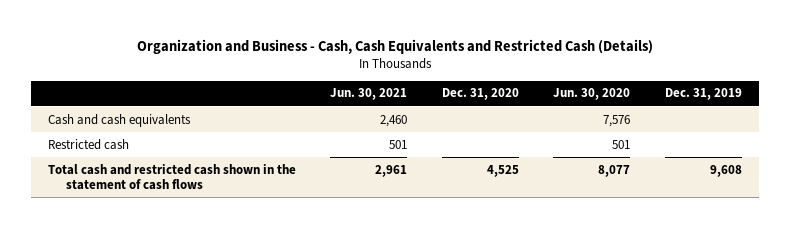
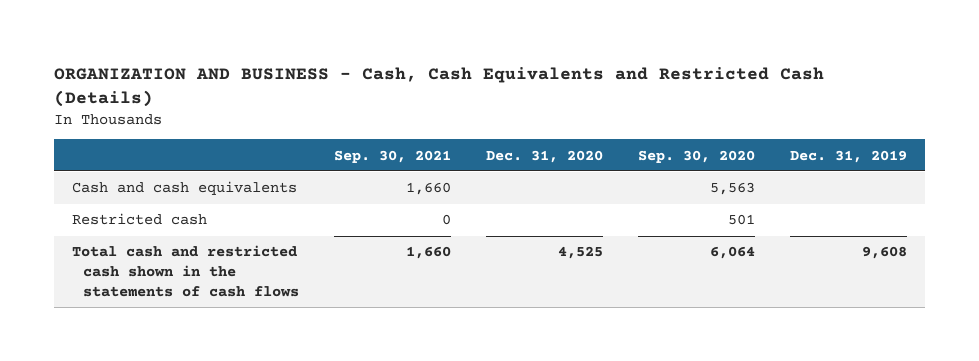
- Organization and Business - Cash, Cash Equivalents and Restricted Cash (Details)
+ ORGANIZATION AND BUSINESS - Cash, Cash Equivalents and Restricted Cash (Details)
- | Jun. 30, 2021 | Dec. 31, 2020 | Jun. 30, 2020 | Dec. 31, 2019
+ | Sep. 30, 2021 | Dec. 31, 2020 | Sep. 30, 2020 | Dec. 31, 2019
- Total cash and restricted cash shown in the statement of cash flows | 2,961 | 4,525 | 8,077 | 9,608
+ Total cash and restricted cash shown in the statements of cash flows | 1,660 | 4,525 | 6,064 | 9,608

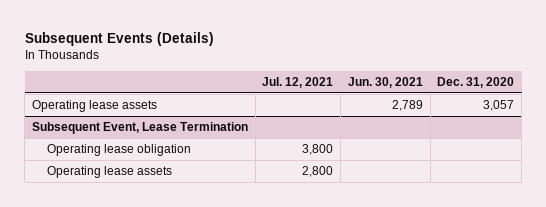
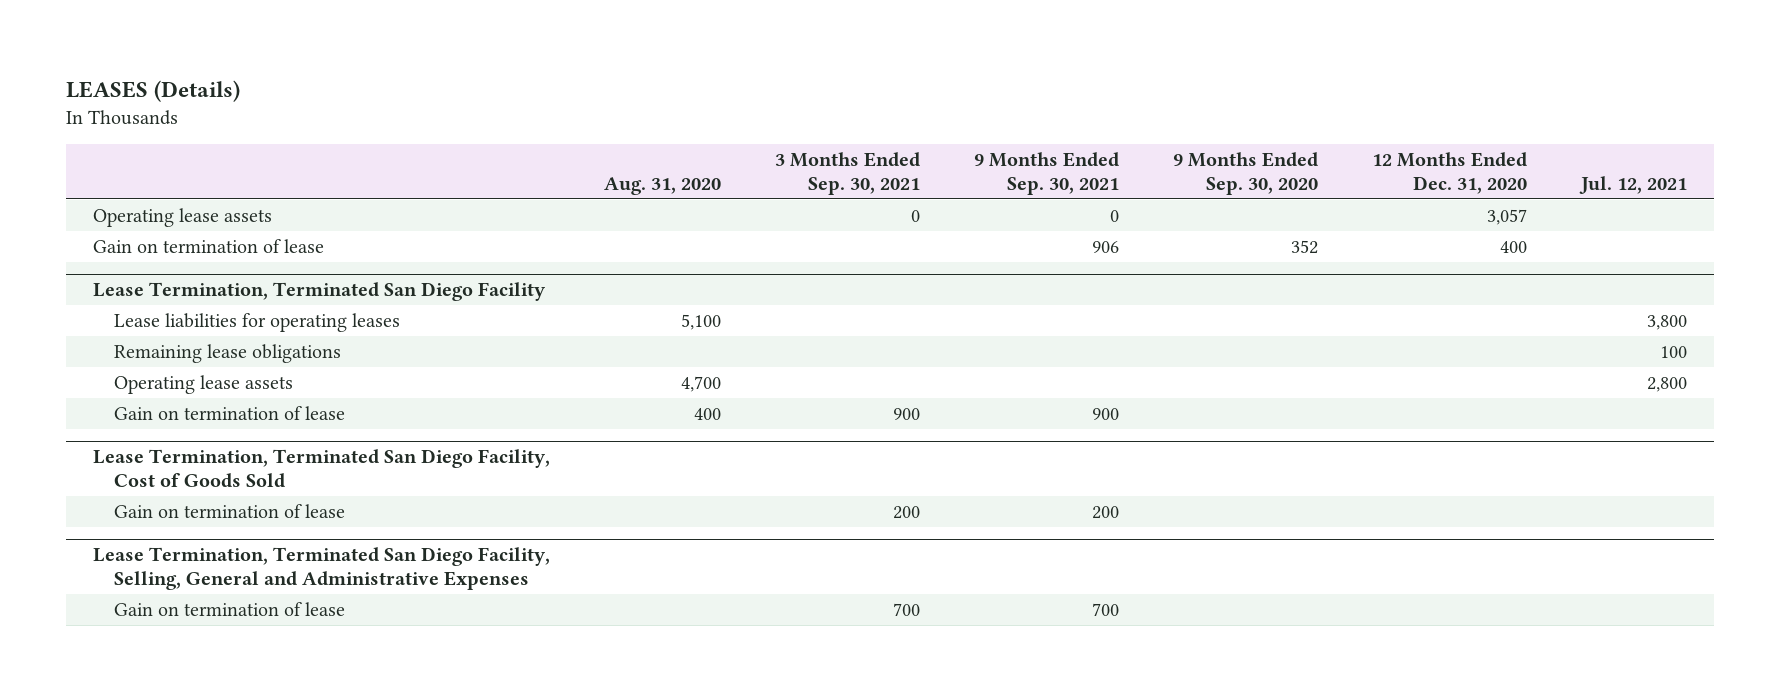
- Subsequent Events (Details)
+ LEASES (Details)
- | Jul. 12, 2021 | Jun. 30, 2021 | Dec. 31, 2020
+ | Aug. 31, 2020 | 3 Months Ended Sep. 30, 2021 | 9 Months Ended Sep. 30, 2021 | 9 Months Ended Sep. 30, 2020 | 12 Months Ended Dec. 31, 2020 | Jul. 12, 2021
- Subsequent Event, Lease Termination
- Operating lease obligation | 3,800 | |
+ Gain on termination of lease | | | 906 | 352 | 400 |
+ Lease Termination, Terminated San Diego Facility
+ Lease liabilities for operating leases | 5,100 | | | | | 3,800
+ Remaining lease obligations | | | | | | 100
+ Gain on termination of lease | 400 | 900 | 900 | | |
+ Lease Termination, Terminated San Diego Facility, Cost of Goods Sold
+ Gain on termination of lease | | 200 | 200 | | |
+ Lease Termination, Terminated San Diego Facility, Selling, General and Administrative Expenses
+ Gain on termination of lease | | 700 | 700 | | |

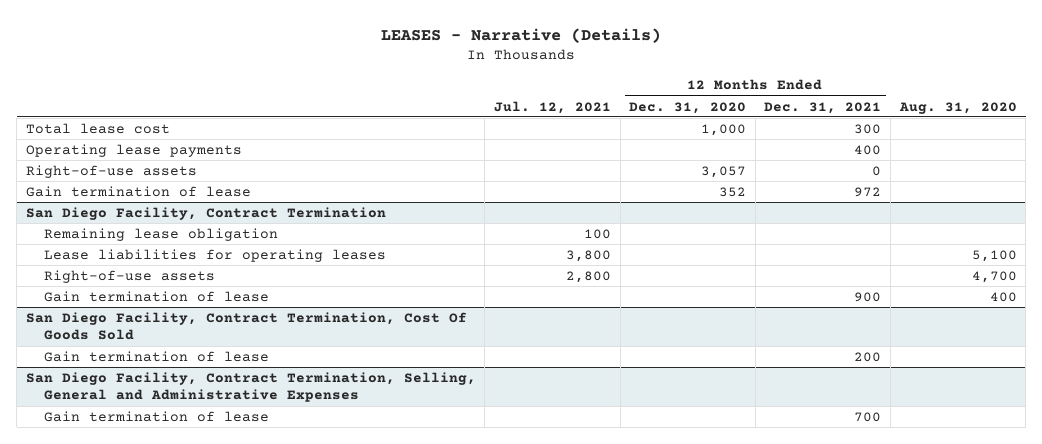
- LEASES (Details)
+ LEASES - Narrative (Details)
- | Aug. 31, 2020 | 3 Months Ended Sep. 30, 2021 | 9 Months Ended Sep. 30, 2021 | 9 Months Ended Sep. 30, 2020 | 12 Months Ended Dec. 31, 2020 | Jul. 12, 2021
+ | Jul. 12, 2021 | 12 Months Ended Dec. 31, 2020 | 12 Months Ended Dec. 31, 2021 | Aug. 31, 2020
- Operating lease assets | | 0 | 0 | | 3,057 |
- Gain on termination of lease | | | 906 | 352 | 400 |
- Lease Termination, Terminated San Diego Facility
+ Total lease cost | | 1,000 | 300 |
+ Operating lease payments | | | 400 |
+ Right-of-use assets | | 3,057 | 0 |
+ Gain termination of lease | | 352 | 972 |
+ San Diego Facility, Contract Termination
+ Remaining lease obligation | 100 | | |
- Remaining lease obligations | | | | | | 100
- Operating lease assets | 4,700 | | | | | 2,800
- Gain on termination of lease | 400 | 900 | 900 | | |
- Lease Termination, Terminated San Diego Facility, Cost of Goods Sold
- Gain on termination of lease | | 200 | 200 | | |
- Lease Termination, Terminated San Diego Facility, Selling, General and Administrative Expenses
- Gain on termination of lease | | 700 | 700 | | |
+ Right-of-use assets | 2,800 | | | 4,700
+ Gain termination of lease | | | 900 | 400
+ San Diego Facility, Contract Termination, Cost Of Goods Sold
+ Gain termination of lease | | | 200 |
+ San Diego Facility, Contract Termination, Selling, General and Administrative Expenses
+ Gain termination of lease | | | 700 |

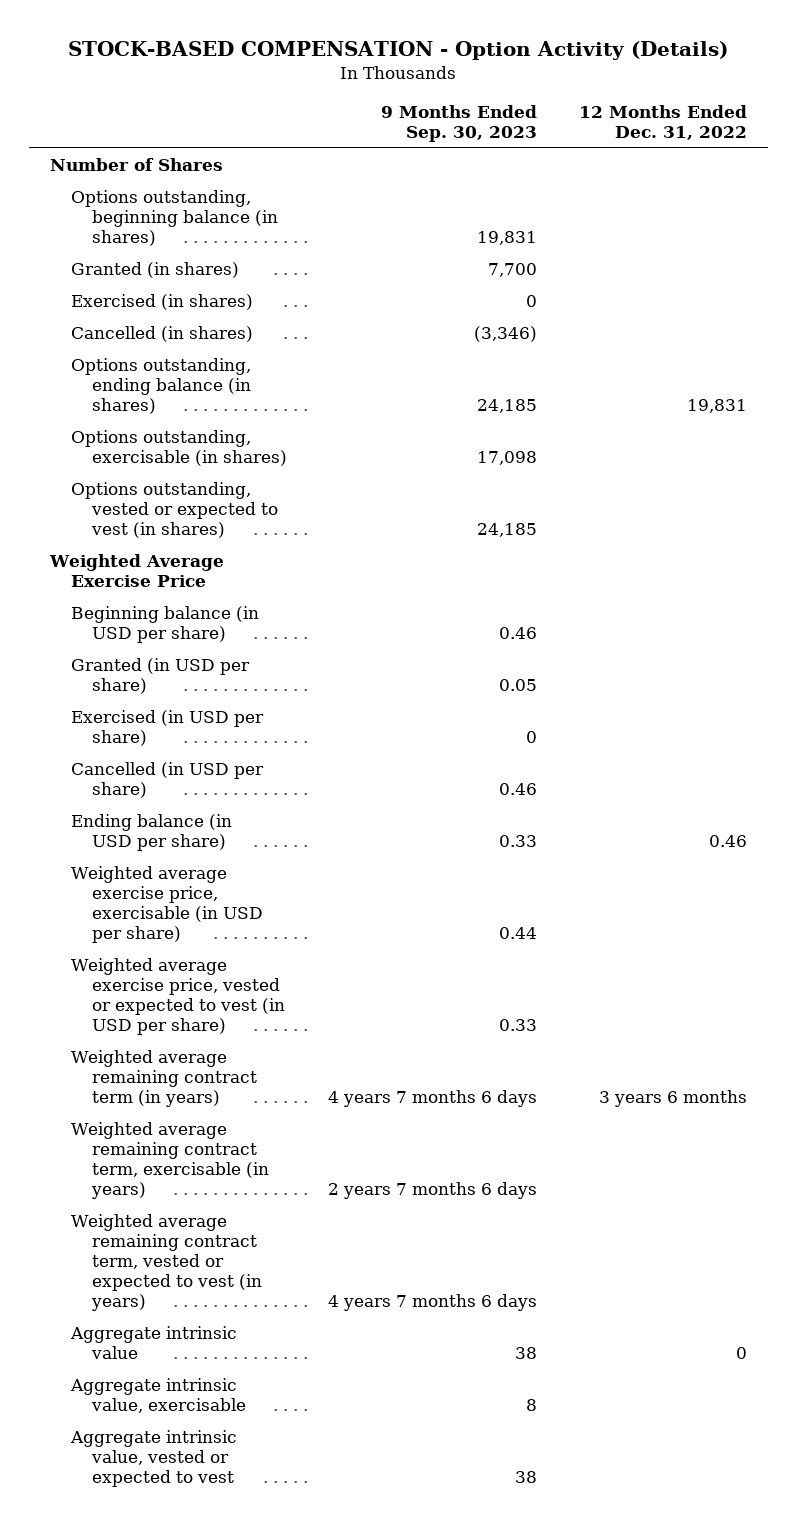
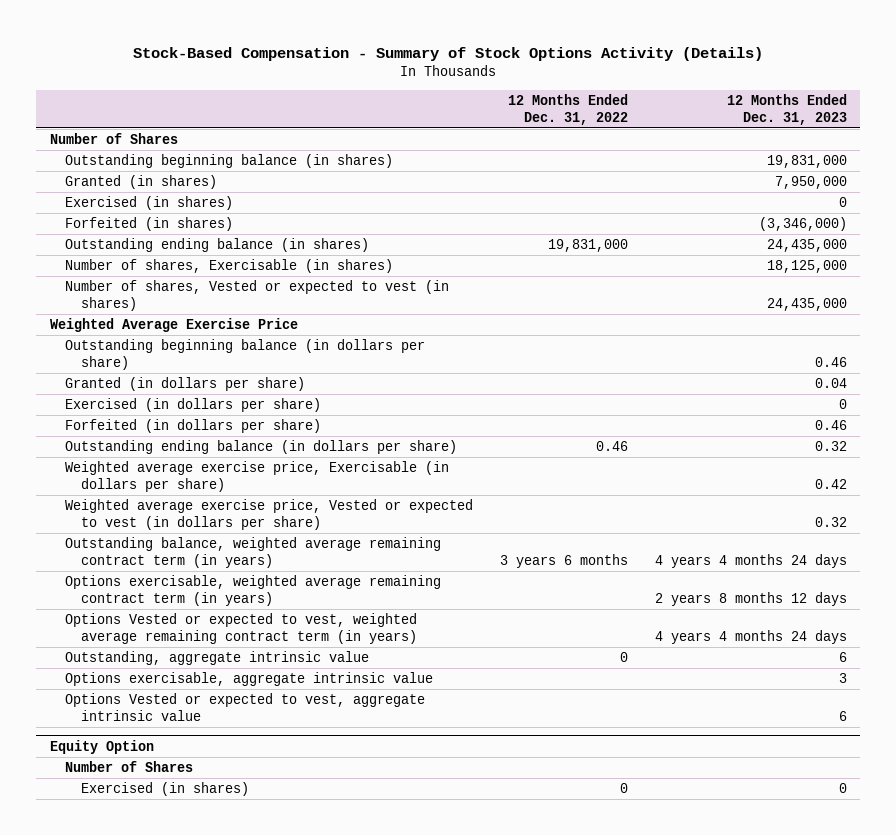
- STOCK-BASED COMPENSATION - Option Activity (Details)
+ Stock-Based Compensation - Summary of Stock Options Activity (Details)
- | 9 Months Ended Sep. 30, 2023 | 12 Months Ended Dec. 31, 2022
+ | 12 Months Ended Dec. 31, 2022 | 12 Months Ended Dec. 31, 2023
- Options outstanding, beginning balance (in shares) | 19,831 |
+ Outstanding beginning balance (in shares) | | 19,831,000
- Cancelled (in shares) | (3,346) |
- Options outstanding, ending balance (in shares) | 24,185 | 19,831
- Options outstanding, exercisable (in shares) | 17,098 |
- Options outstanding, vested or expected to vest (in shares) | 24,185 |
+ Forfeited (in shares) | | (3,346,000)
+ Outstanding ending balance (in shares) | 19,831,000 | 24,435,000
+ Number of shares, Exercisable (in shares) | | 18,125,000
+ Number of shares, Vested or expected to vest (in shares) | | 24,435,000
- Beginning balance (in USD per share) | 0.46 |
- Granted (in USD per share) | 0.05 |
- Exercised (in USD per share) | 0 |
- Cancelled (in USD per share) | 0.46 |
- Ending balance (in USD per share) | 0.33 | 0.46
- Weighted average exercise price, exercisable (in USD per share) | 0.44 |
- Weighted average exercise price, vested or expected to vest (in USD per share) | 0.33 |
- Weighted average remaining contract term (in years) | 4 years 7 months 6 days | 3 years 6 months
- Weighted average remaining contract term, exercisable (in years) | 2 years 7 months 6 days |
- Weighted average remaining contract term, vested or expected to vest (in years) | 4 years 7 months 6 days |
- Aggregate intrinsic value | 38 | 0
- Aggregate intrinsic value, exercisable | 8 |
- Aggregate intrinsic value, vested or expected to vest | 38 |
+ Outstanding beginning balance (in dollars per share) | | 0.46
+ Granted (in dollars per share) | | 0.04
+ Exercised (in dollars per share) | | 0
+ Forfeited (in dollars per share) | | 0.46
+ Outstanding ending balance (in dollars per share) | 0.46 | 0.32
+ Weighted average exercise price, Exercisable (in dollars per share) | | 0.42
+ Weighted average exercise price, Vested or expected to vest (in dollars per share) | | 0.32
+ Outstanding balance, weighted average remaining contract term (in years) | 3 years 6 months | 4 years 4 months 24 days
+ Options exercisable, weighted average remaining contract term (in years) | | 2 years 8 months 12 days
+ Options Vested or expected to vest, weighted average remaining contract term (in years) | | 4 years 4 months 24 days
+ Outstanding, aggregate intrinsic value | 0 | 6
+ Options exercisable, aggregate intrinsic value | | 3
+ Options Vested or expected to vest, aggregate intrinsic value | | 6
+ Equity Option
+ Number of Shares
+ Exercised (in shares) | 0 | 0

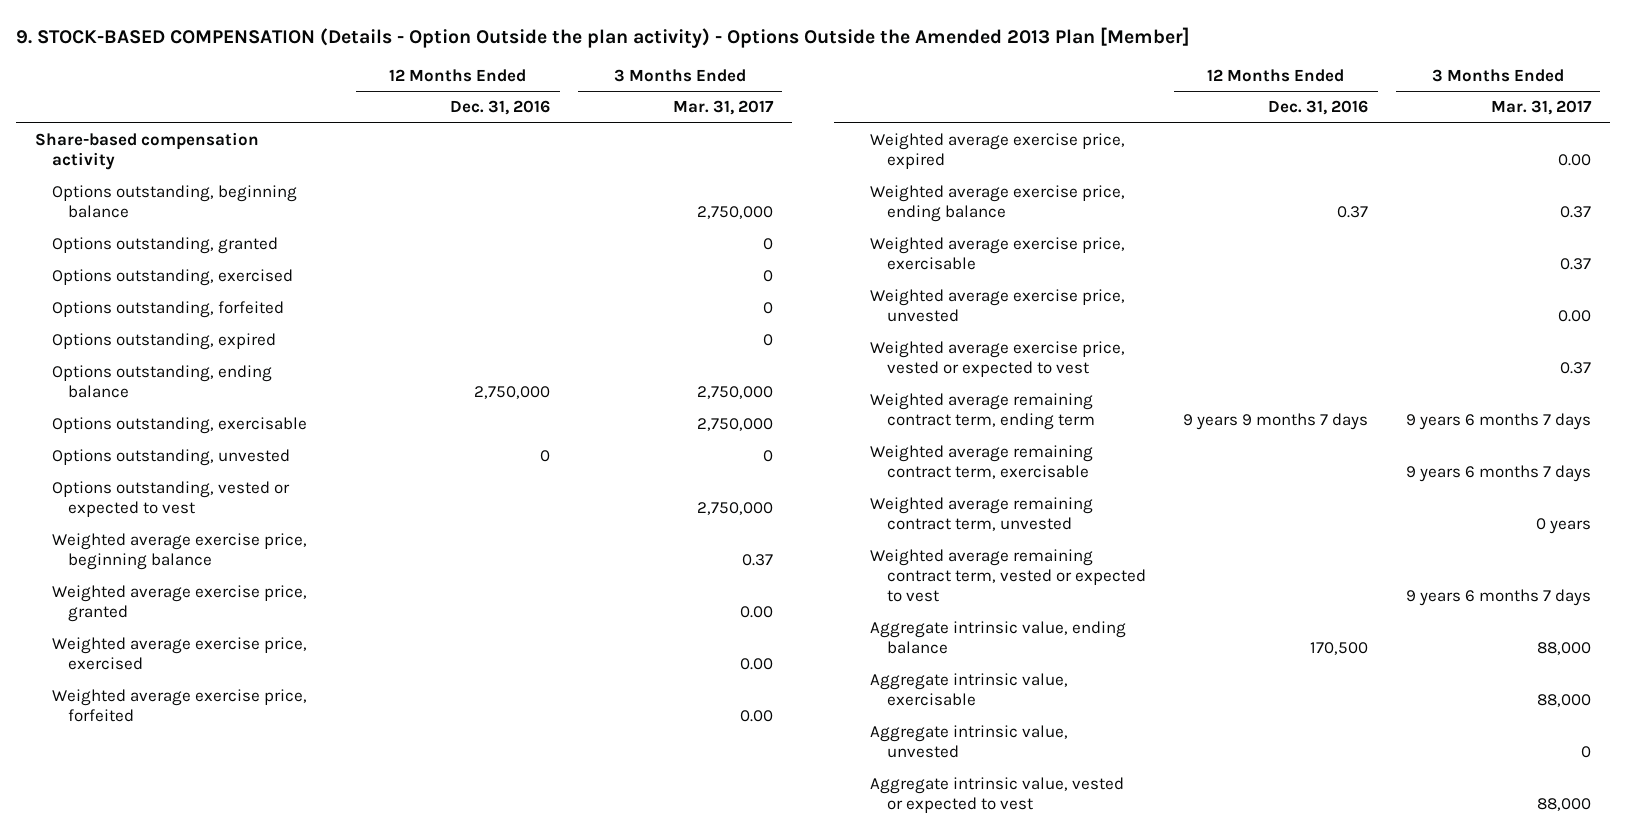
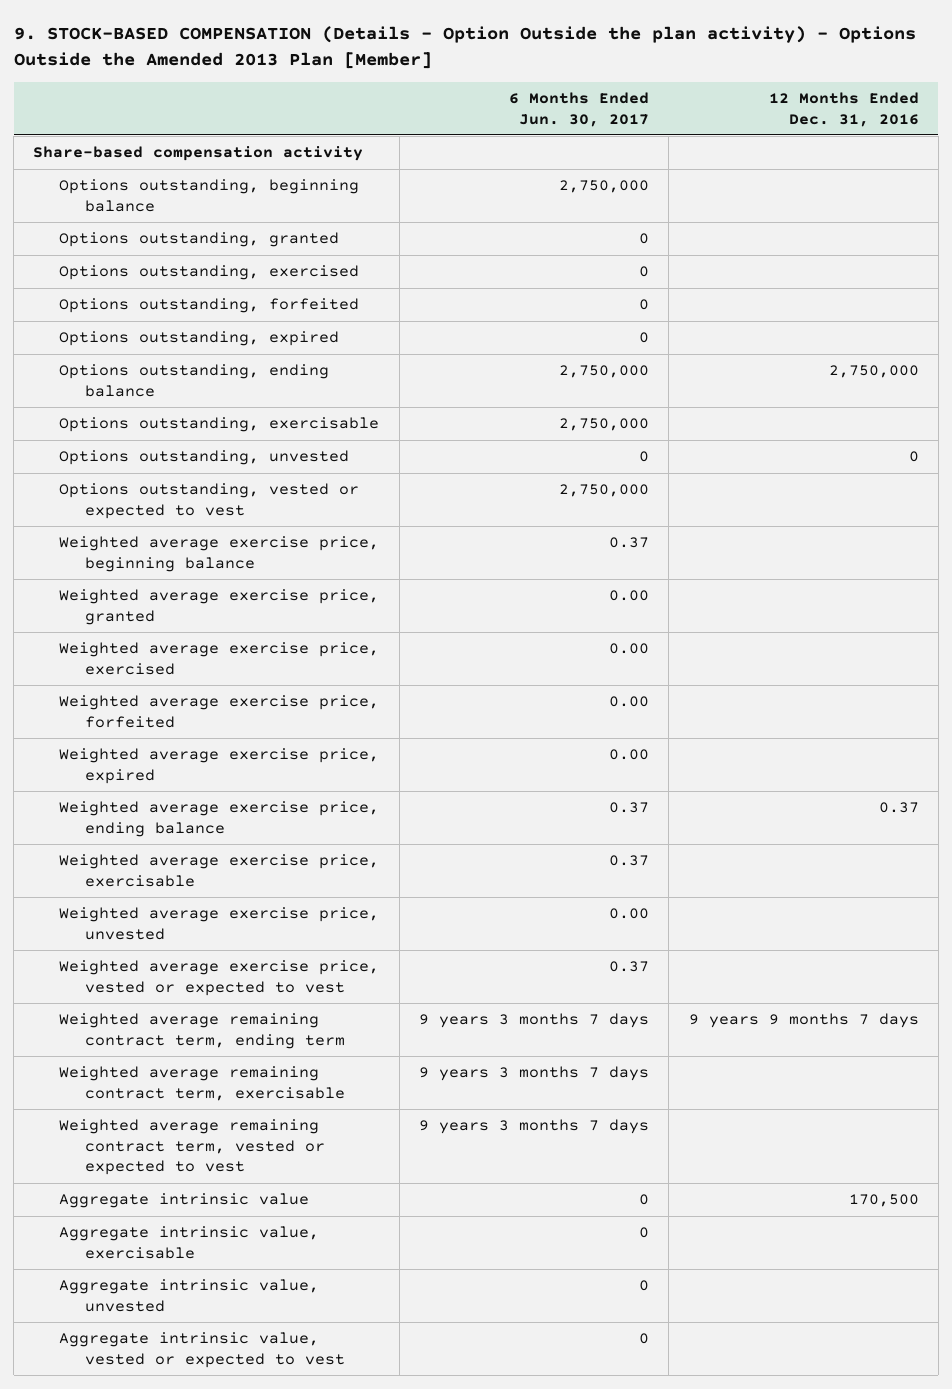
- | 12 Months Ended Dec. 31, 2016 | 3 Months Ended Mar. 31, 2017
+ | 6 Months Ended Jun. 30, 2017 | 12 Months Ended Dec. 31, 2016
- Weighted average remaining contract term, unvested | | 0 years
- Aggregate intrinsic value, ending balance | 170,500 | 88,000
+ Aggregate intrinsic value | 0 | 170,500

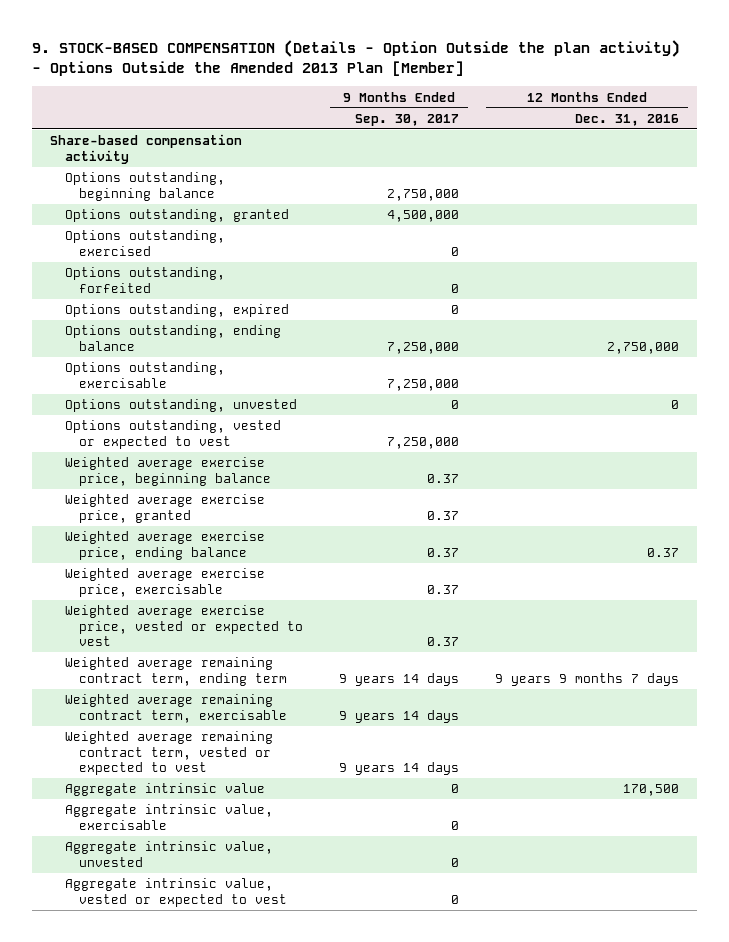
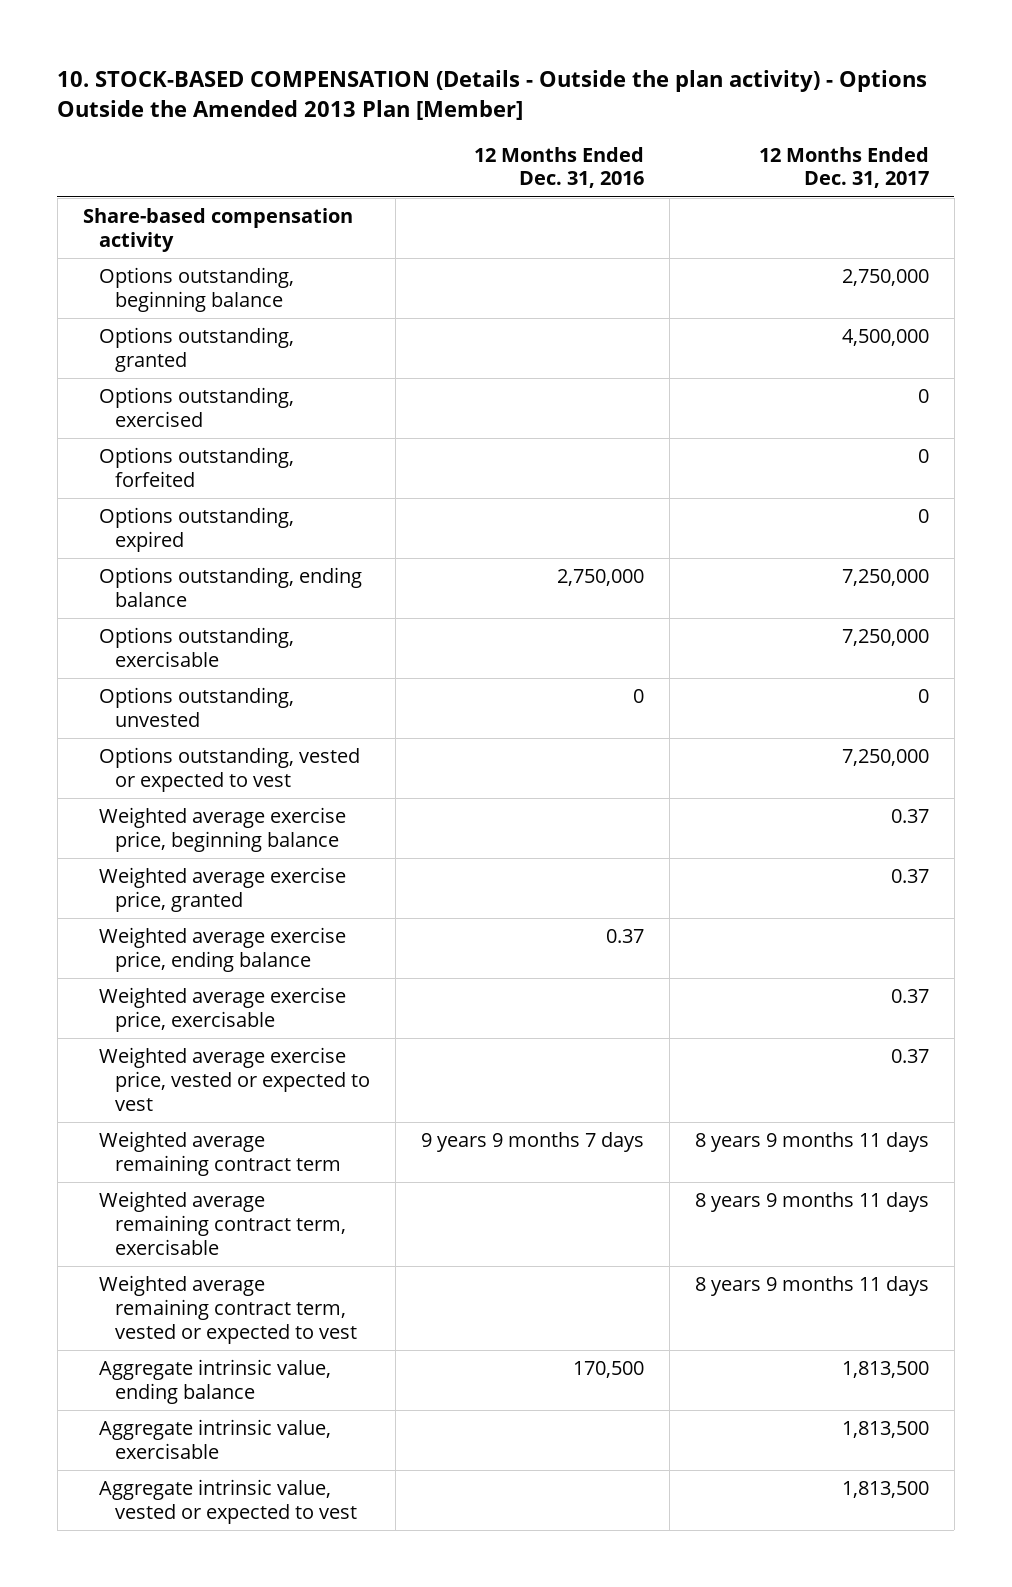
- 9. STOCK-BASED COMPENSATION (Details - Option Outside the plan activity) - Options Outside the Amended 2013 Plan [Member]
+ 10. STOCK-BASED COMPENSATION (Details - Outside the plan activity) - Options Outside the Amended 2013 Plan [Member]
- | 9 Months Ended Sep. 30, 2017 | 12 Months Ended Dec. 31, 2016
+ | 12 Months Ended Dec. 31, 2016 | 12 Months Ended Dec. 31, 2017
- Weighted average remaining contract term, ending term | 9 years 14 days | 9 years 9 months 7 days
+ Weighted average remaining contract term | 9 years 9 months 7 days | 8 years 9 months 11 days
- Aggregate intrinsic value | 0 | 170,500
+ Aggregate intrinsic value, ending balance | 170,500 | 1,813,500
- Aggregate intrinsic value, unvested | 0 |

